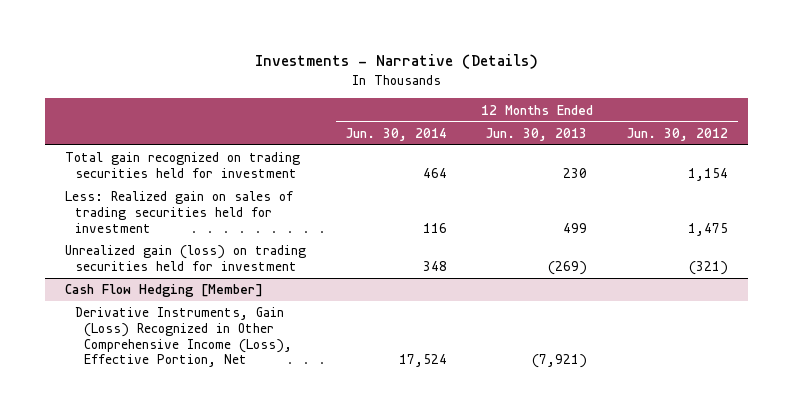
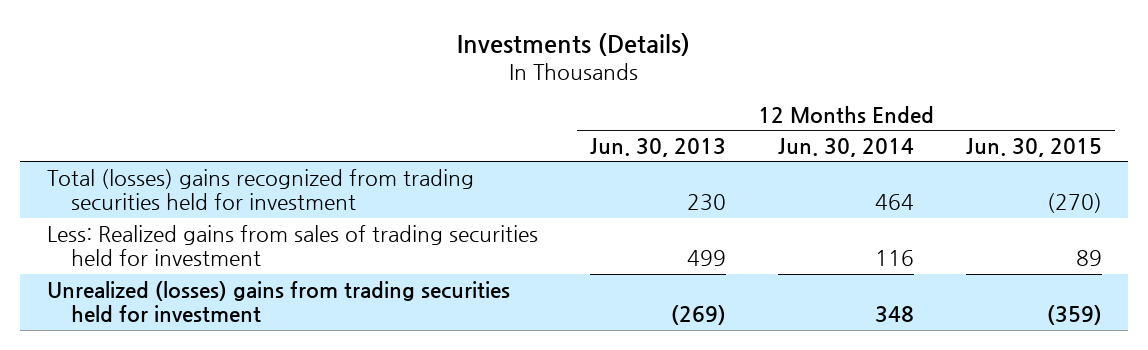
- Investments - Narrative (Details)
+ Investments (Details)
- | 12 Months Ended Jun. 30, 2014 | 12 Months Ended Jun. 30, 2013 | 12 Months Ended Jun. 30, 2012
+ | 12 Months Ended Jun. 30, 2013 | 12 Months Ended Jun. 30, 2014 | 12 Months Ended Jun. 30, 2015
- Total gain recognized on trading securities held for investment | 464 | 230 | 1,154
- Less: Realized gain on sales of trading securities held for investment | 116 | 499 | 1,475
- Unrealized gain (loss) on trading securities held for investment | 348 | (269) | (321)
- Cash Flow Hedging [Member]
- Derivative Instruments, Gain (Loss) Recognized in Other Comprehensive Income (Loss), Effective Portion, Net | 17,524 | (7,921) |
+ Total (losses) gains recognized from trading securities held for investment | 230 | 464 | (270)
+ Less: Realized gains from sales of trading securities held for investment | 499 | 116 | 89
+ Unrealized (losses) gains from trading securities held for investment | (269) | 348 | (359)

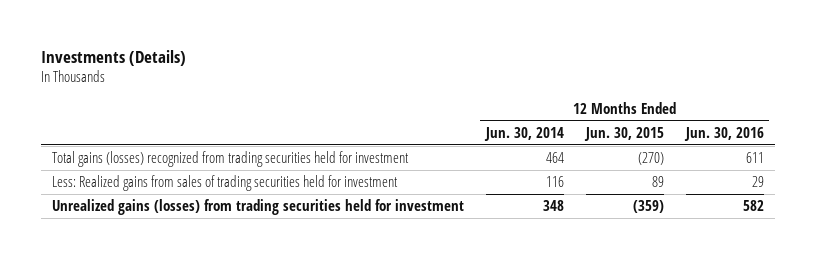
- | 12 Months Ended Jun. 30, 2013 | 12 Months Ended Jun. 30, 2014 | 12 Months Ended Jun. 30, 2015
+ | 12 Months Ended Jun. 30, 2014 | 12 Months Ended Jun. 30, 2015 | 12 Months Ended Jun. 30, 2016
- Total (losses) gains recognized from trading securities held for investment | 230 | 464 | (270)
+ Total gains (losses) recognized from trading securities held for investment | 464 | (270) | 611
- Unrealized (losses) gains from trading securities held for investment | (269) | 348 | (359)
+ Unrealized gains (losses) from trading securities held for investment | 348 | (359) | 582

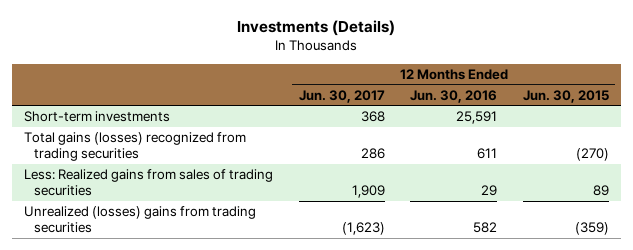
- | 12 Months Ended Jun. 30, 2014 | 12 Months Ended Jun. 30, 2015 | 12 Months Ended Jun. 30, 2016
+ | 12 Months Ended Jun. 30, 2017 | 12 Months Ended Jun. 30, 2016 | 12 Months Ended Jun. 30, 2015
- Total gains (losses) recognized from trading securities held for investment | 464 | (270) | 611
- Less: Realized gains from sales of trading securities held for investment | 116 | 89 | 29
- Unrealized gains (losses) from trading securities held for investment | 348 | (359) | 582
+ Short-term investments | 368 | 25,591 |
+ Total gains (losses) recognized from trading securities | 286 | 611 | (270)
+ Less: Realized gains from sales of trading securities | 1,909 | 29 | 89
+ Unrealized (losses) gains from trading securities | (1,623) | 582 | (359)

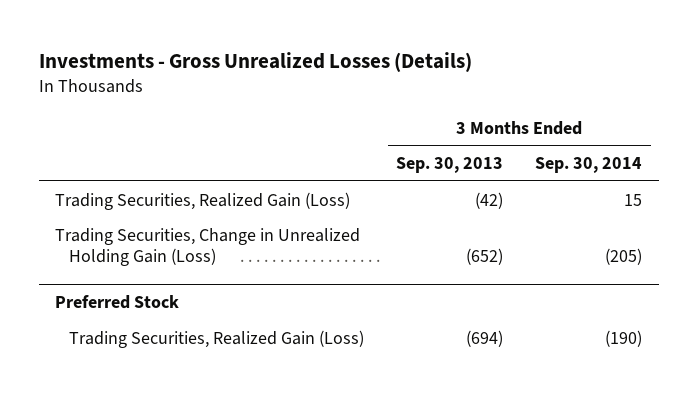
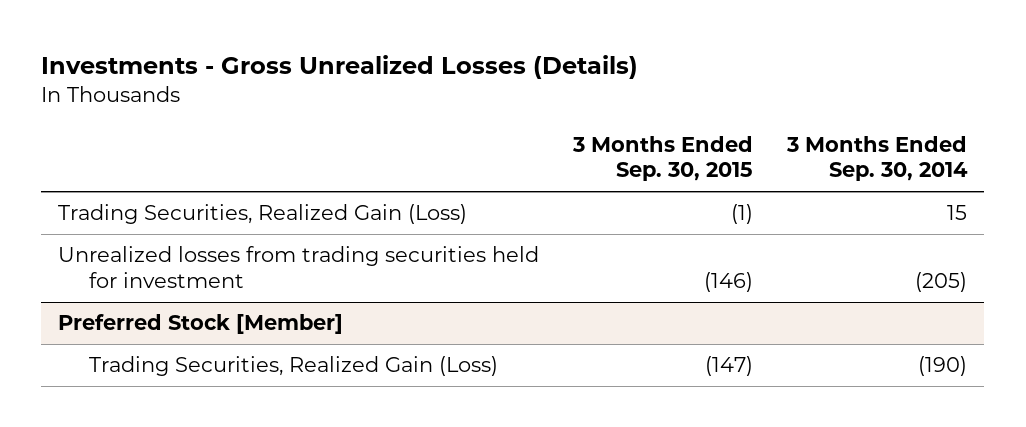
- | 3 Months Ended Sep. 30, 2013 | 3 Months Ended Sep. 30, 2014
+ | 3 Months Ended Sep. 30, 2015 | 3 Months Ended Sep. 30, 2014
- Trading Securities, Change in Unrealized Holding Gain (Loss) | (652) | (205)
- Preferred Stock
+ Unrealized losses from trading securities held for investment | (146) | (205)
+ Preferred Stock [Member]

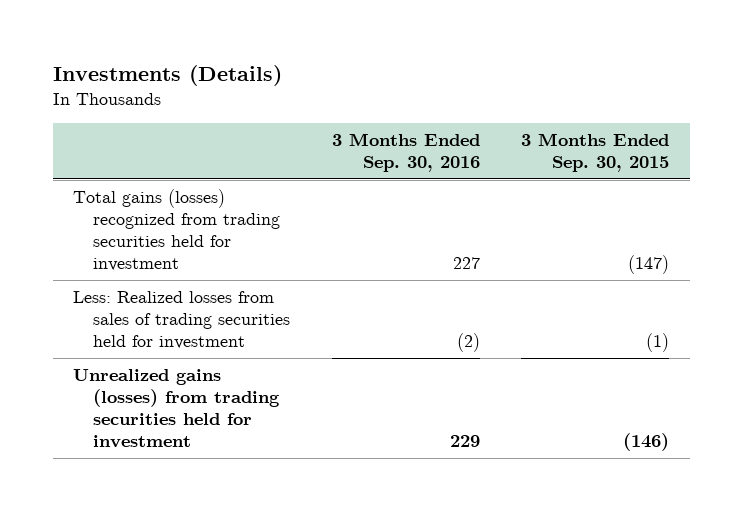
- Investments - Gross Unrealized Losses (Details)
+ Investments (Details)
- | 3 Months Ended Sep. 30, 2015 | 3 Months Ended Sep. 30, 2014
+ | 3 Months Ended Sep. 30, 2016 | 3 Months Ended Sep. 30, 2015
- Trading Securities, Realized Gain (Loss) | (1) | 15
- Unrealized losses from trading securities held for investment | (146) | (205)
- Preferred Stock [Member]
- Trading Securities, Realized Gain (Loss) | (147) | (190)
+ Total gains (losses) recognized from trading securities held for investment | 227 | (147)
+ Less: Realized losses from sales of trading securities held for investment | (2) | (1)
+ Unrealized gains (losses) from trading securities held for investment | 229 | (146)

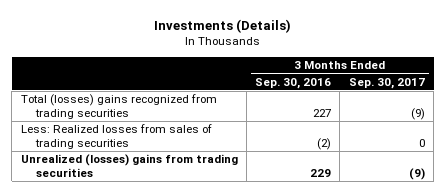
- | 3 Months Ended Sep. 30, 2016 | 3 Months Ended Sep. 30, 2015
+ | 3 Months Ended Sep. 30, 2016 | 3 Months Ended Sep. 30, 2017
- Total gains (losses) recognized from trading securities held for investment | 227 | (147)
- Less: Realized losses from sales of trading securities held for investment | (2) | (1)
- Unrealized gains (losses) from trading securities held for investment | 229 | (146)
+ Total (losses) gains recognized from trading securities | 227 | (9)
+ Less: Realized losses from sales of trading securities | (2) | 0
+ Unrealized (losses) gains from trading securities | 229 | (9)

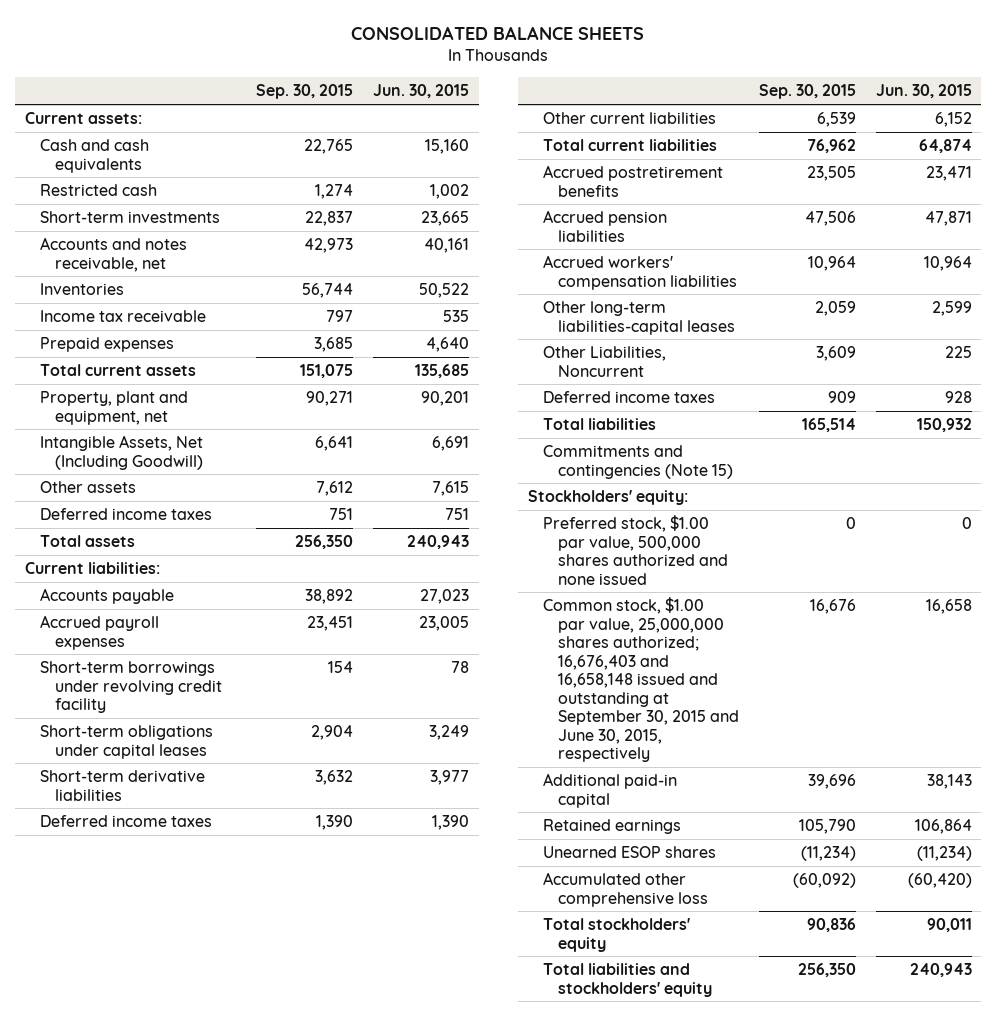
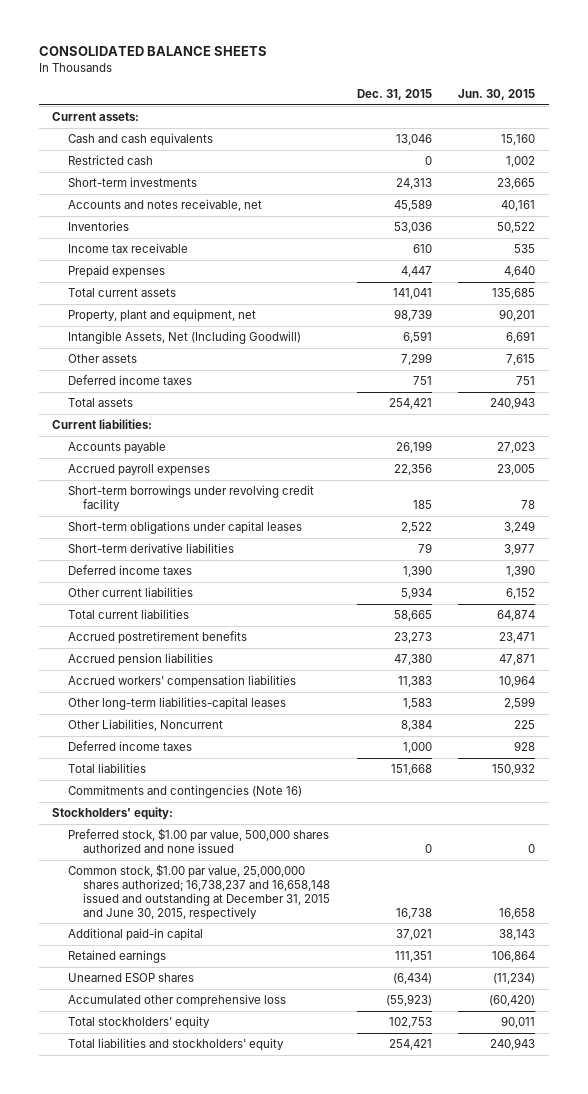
- | Sep. 30, 2015 | Jun. 30, 2015
+ | Dec. 31, 2015 | Jun. 30, 2015
- Commitments and contingencies (Note 15)
+ Commitments and contingencies (Note 16)
- Common stock, $1.00 par value, 25,000,000 shares authorized; 16,676,403 and 16,658,148 issued and outstanding at September 30, 2015 and June 30, 2015, respectively | 16,676 | 16,658
+ Common stock, $1.00 par value, 25,000,000 shares authorized; 16,738,237 and 16,658,148 issued and outstanding at December 31, 2015 and June 30, 2015, respectively | 16,738 | 16,658

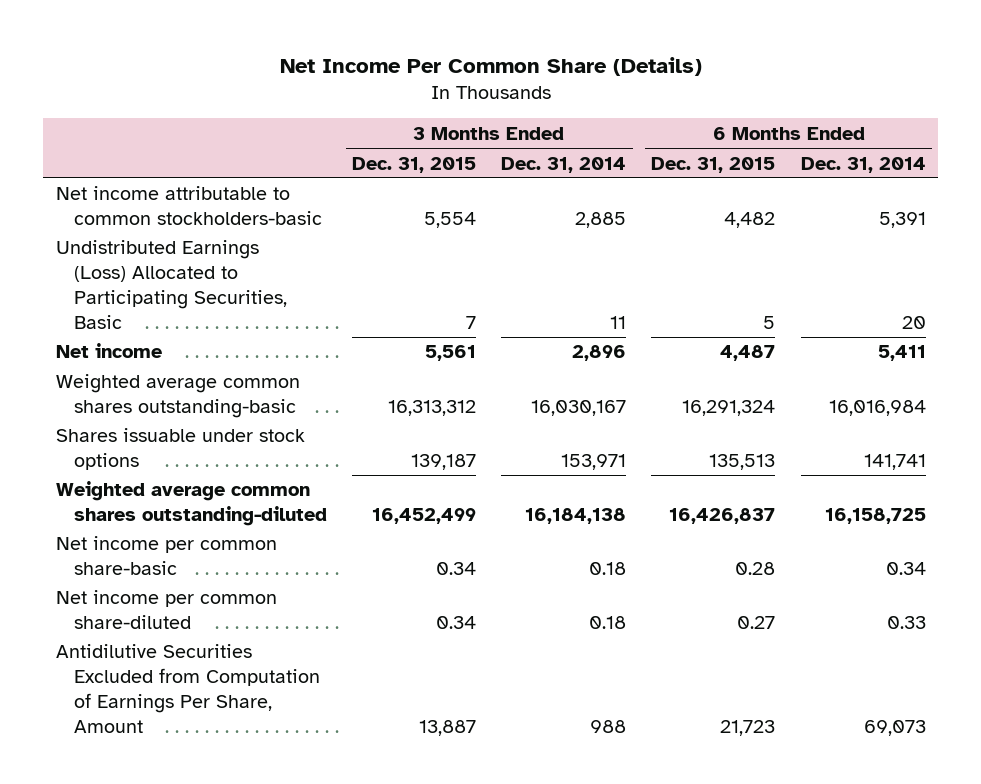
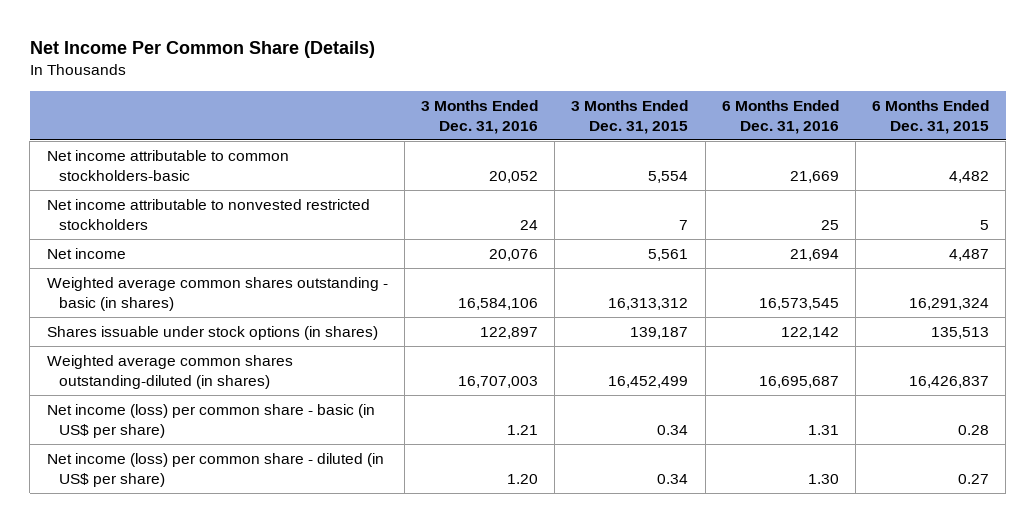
- | 3 Months Ended Dec. 31, 2015 | 3 Months Ended Dec. 31, 2014 | 6 Months Ended Dec. 31, 2015 | 6 Months Ended Dec. 31, 2014
+ | 3 Months Ended Dec. 31, 2016 | 3 Months Ended Dec. 31, 2015 | 6 Months Ended Dec. 31, 2016 | 6 Months Ended Dec. 31, 2015
- Undistributed Earnings (Loss) Allocated to Participating Securities, Basic | 7 | 11 | 5 | 20
+ Net income attributable to nonvested restricted stockholders | 24 | 7 | 25 | 5
- Weighted average common shares outstanding-basic | 16,313,312 | 16,030,167 | 16,291,324 | 16,016,984
- Shares issuable under stock options | 139,187 | 153,971 | 135,513 | 141,741
- Weighted average common shares outstanding-diluted | 16,452,499 | 16,184,138 | 16,426,837 | 16,158,725
- Net income per common share-basic | 0.34 | 0.18 | 0.28 | 0.34
- Net income per common share-diluted | 0.34 | 0.18 | 0.27 | 0.33
- Antidilutive Securities Excluded from Computation of Earnings Per Share, Amount | 13,887 | 988 | 21,723 | 69,073
+ Weighted average common shares outstanding - basic (in shares) | 16,584,106 | 16,313,312 | 16,573,545 | 16,291,324
+ Shares issuable under stock options (in shares) | 122,897 | 139,187 | 122,142 | 135,513
+ Weighted average common shares outstanding-diluted (in shares) | 16,707,003 | 16,452,499 | 16,695,687 | 16,426,837
+ Net income (loss) per common share - basic (in US$ per share) | 1.21 | 0.34 | 1.31 | 0.28
+ Net income (loss) per common share - diluted (in US$ per share) | 1.20 | 0.34 | 1.30 | 0.27

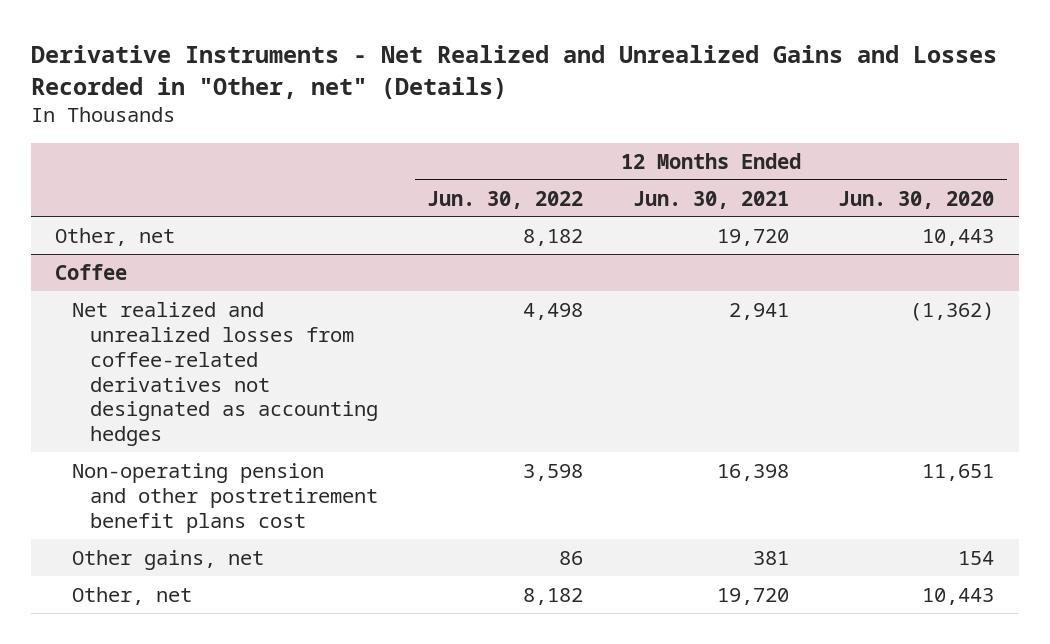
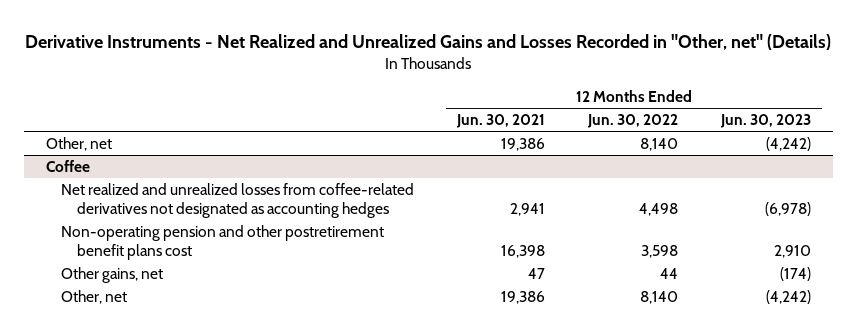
- | 12 Months Ended Jun. 30, 2022 | 12 Months Ended Jun. 30, 2021 | 12 Months Ended Jun. 30, 2020
+ | 12 Months Ended Jun. 30, 2021 | 12 Months Ended Jun. 30, 2022 | 12 Months Ended Jun. 30, 2023
- Other, net | 8,182 | 19,720 | 10,443
+ Other, net | 19,386 | 8,140 | (4,242)
@ Coffee
- Other gains, net | 86 | 381 | 154
- Other, net | 8,182 | 19,720 | 10,443
+ Other gains, net | 47 | 44 | (174)
+ Other, net | 19,386 | 8,140 | (4,242)

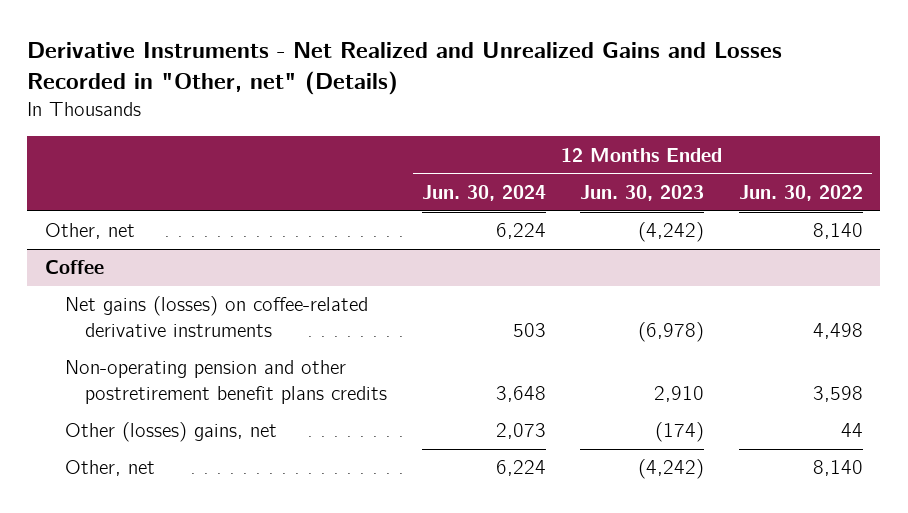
- | 12 Months Ended Jun. 30, 2021 | 12 Months Ended Jun. 30, 2022 | 12 Months Ended Jun. 30, 2023
+ | 12 Months Ended Jun. 30, 2024 | 12 Months Ended Jun. 30, 2023 | 12 Months Ended Jun. 30, 2022
@ Coffee
- Net realized and unrealized losses from coffee-related derivatives not designated as accounting hedges | 2,941 | 4,498 | (6,978)
- Non-operating pension and other postretirement benefit plans cost | 16,398 | 3,598 | 2,910
- Other gains, net | 47 | 44 | (174)
+ Net gains (losses) on coffee-related derivative instruments | 503 | (6,978) | 4,498
+ Non-operating pension and other postretirement benefit plans credits | 3,648 | 2,910 | 3,598
+ Other (losses) gains, net | 2,073 | (174) | 44

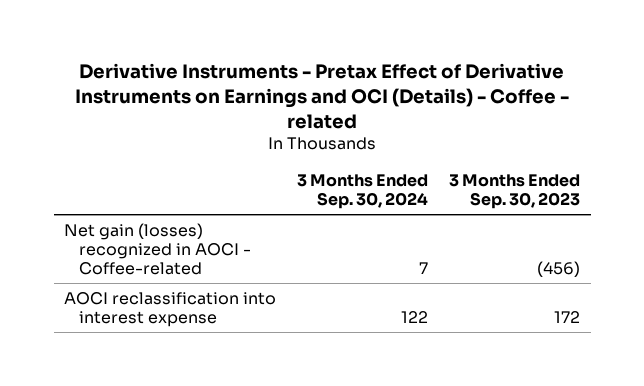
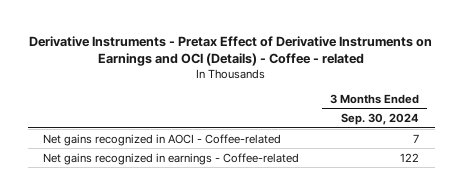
- | 3 Months Ended Sep. 30, 2024 | 3 Months Ended Sep. 30, 2023
+ | 3 Months Ended Sep. 30, 2024
- Net gain (losses) recognized in AOCI - Coffee-related | 7 | (456)
- AOCI reclassification into interest expense | 122 | 172
+ Net gains recognized in AOCI - Coffee-related | 7
+ Net gains recognized in earnings - Coffee-related | 122

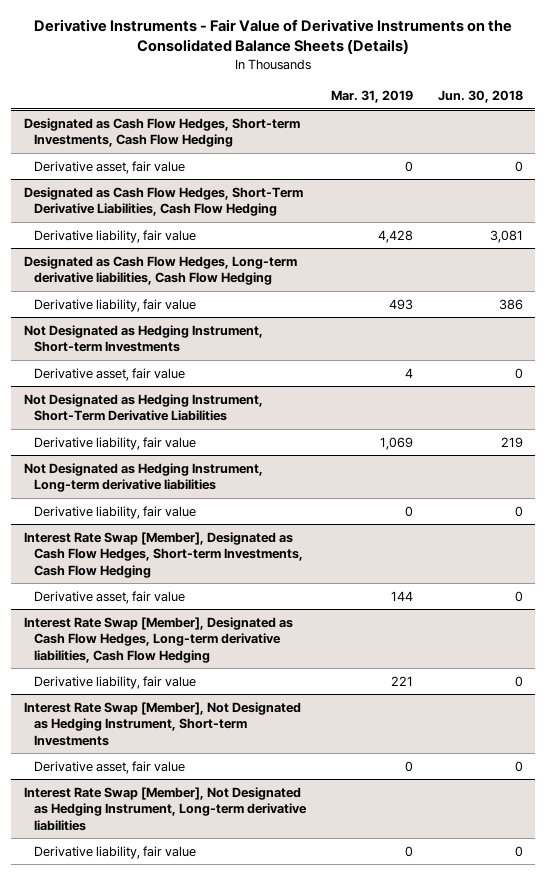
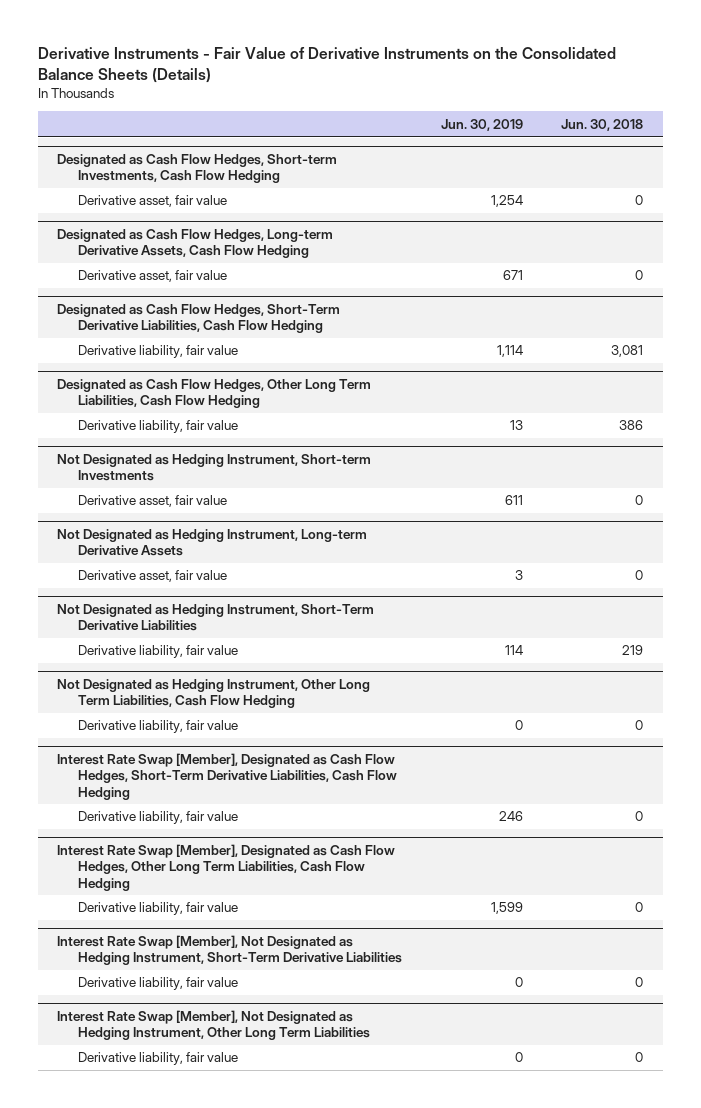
- | Mar. 31, 2019 | Jun. 30, 2018
+ | Jun. 30, 2019 | Jun. 30, 2018
+ Designated as Cash Flow Hedges, Long-term Derivative Assets, Cash Flow Hedging
+ Derivative asset, fair value | 671 | 0
- Designated as Cash Flow Hedges, Long-term derivative liabilities, Cash Flow Hedging
+ Designated as Cash Flow Hedges, Other Long Term Liabilities, Cash Flow Hedging
+ Not Designated as Hedging Instrument, Long-term Derivative Assets
+ Derivative asset, fair value | 3 | 0
- Not Designated as Hedging Instrument, Long-term derivative liabilities
+ Not Designated as Hedging Instrument, Other Long Term Liabilities, Cash Flow Hedging
- Interest Rate Swap [Member], Designated as Cash Flow Hedges, Short-term Investments, Cash Flow Hedging
- Derivative asset, fair value | 144 | 0
- Interest Rate Swap [Member], Designated as Cash Flow Hedges, Long-term derivative liabilities, Cash Flow Hedging
+ Interest Rate Swap [Member], Designated as Cash Flow Hedges, Short-Term Derivative Liabilities, Cash Flow Hedging
- Interest Rate Swap [Member], Not Designated as Hedging Instrument, Short-term Investments
- Derivative asset, fair value | 0 | 0
- Interest Rate Swap [Member], Not Designated as Hedging Instrument, Long-term derivative liabilities
+ Interest Rate Swap [Member], Designated as Cash Flow Hedges, Other Long Term Liabilities, Cash Flow Hedging
+ Interest Rate Swap [Member], Not Designated as Hedging Instrument, Short-Term Derivative Liabilities
+ Derivative liability, fair value | 0 | 0
+ Interest Rate Swap [Member], Not Designated as Hedging Instrument, Other Long Term Liabilities
+ Derivative liability, fair value | 0 | 0

